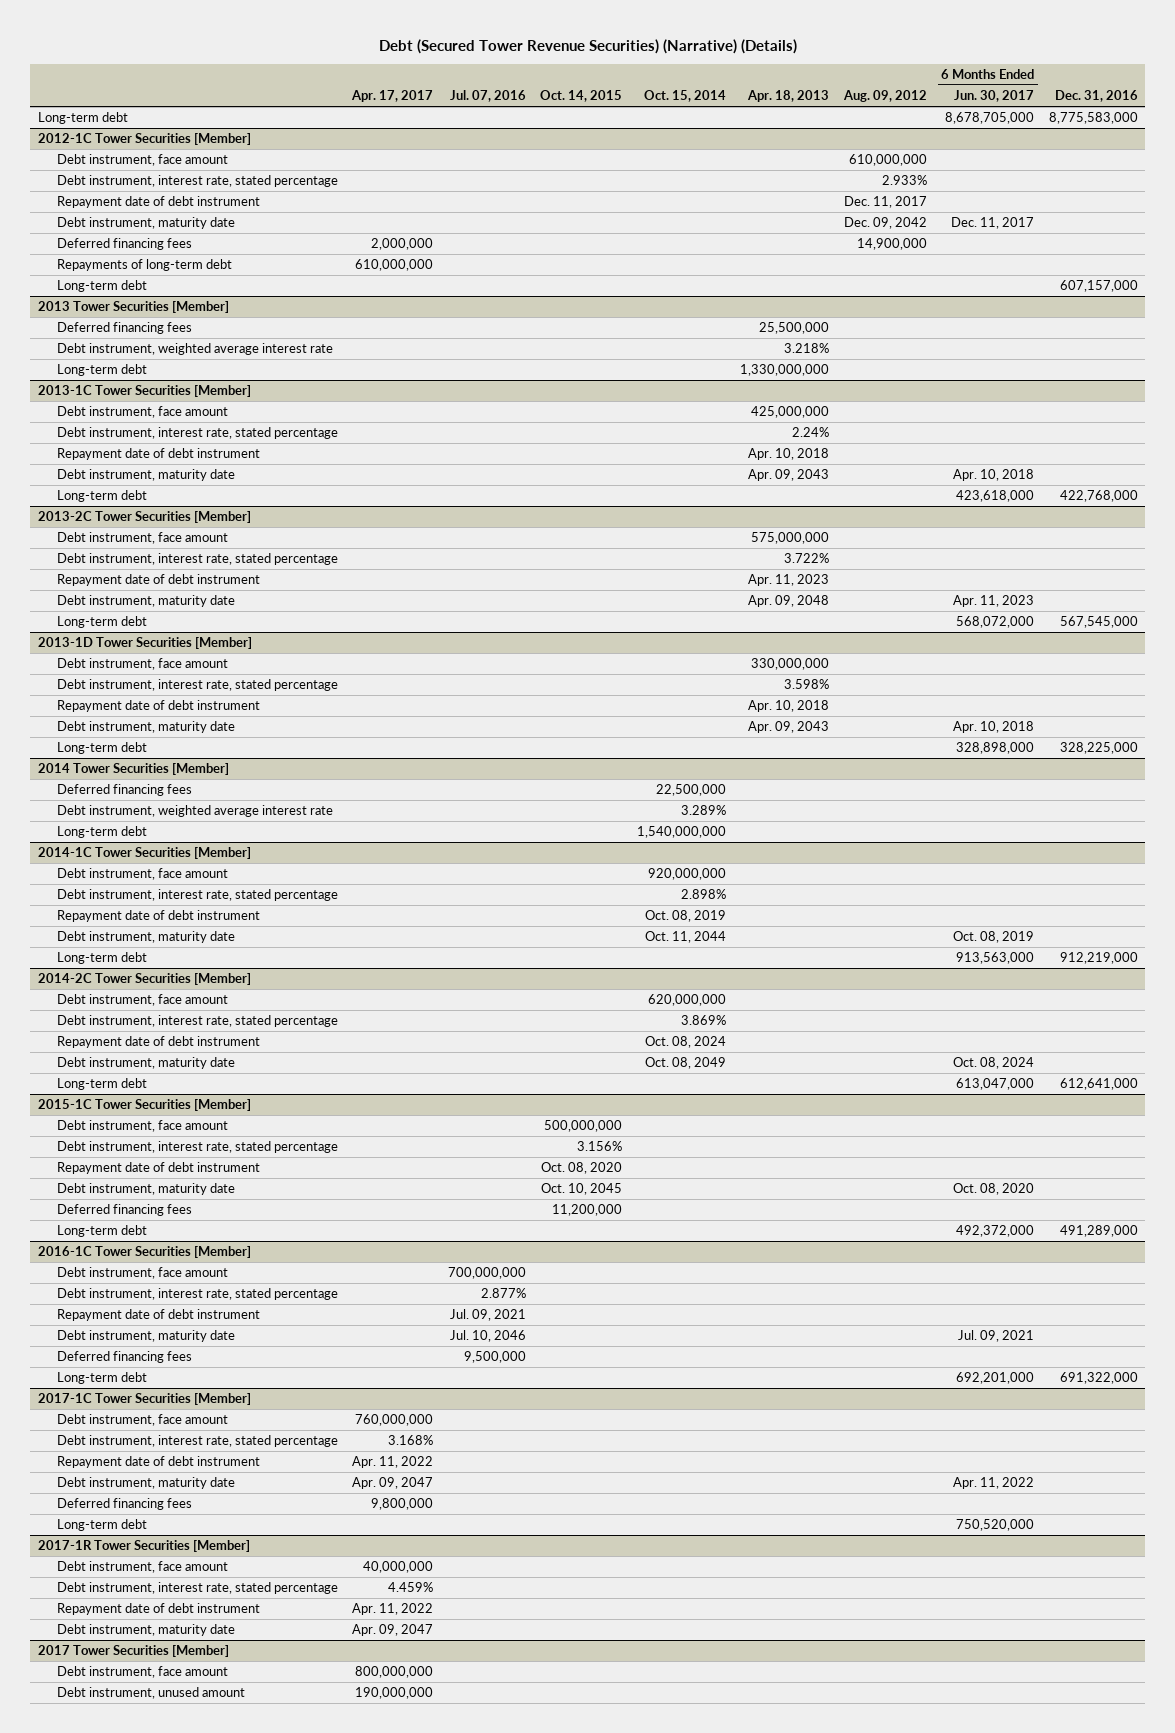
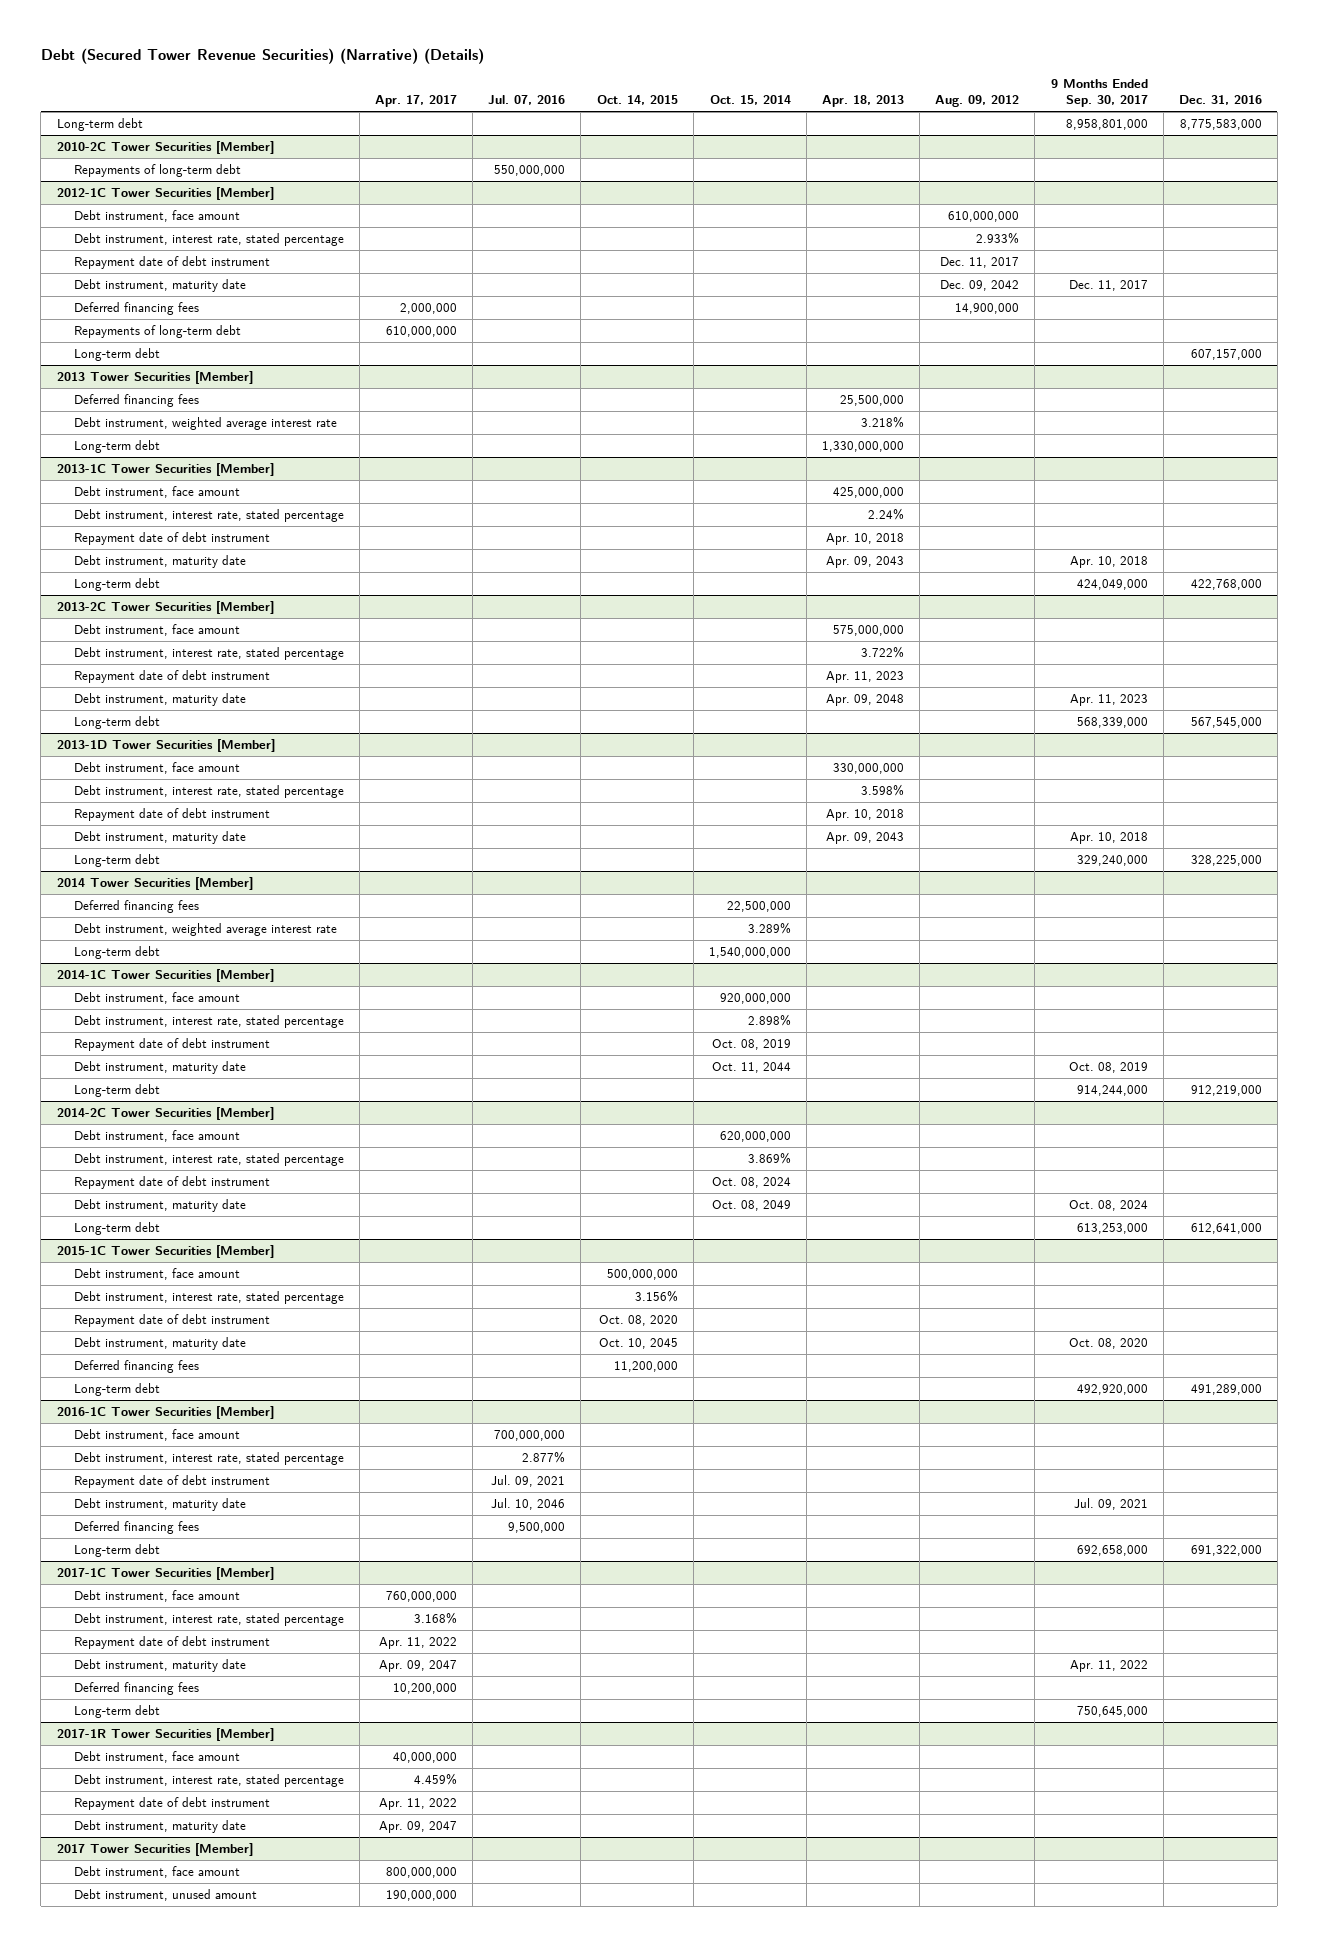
- | Apr. 17, 2017 | Jul. 07, 2016 | Oct. 14, 2015 | Oct. 15, 2014 | Apr. 18, 2013 | Aug. 09, 2012 | 6 Months Ended Jun. 30, 2017 | Dec. 31, 2016
+ | Apr. 17, 2017 | Jul. 07, 2016 | Oct. 14, 2015 | Oct. 15, 2014 | Apr. 18, 2013 | Aug. 09, 2012 | 9 Months Ended Sep. 30, 2017 | Dec. 31, 2016
+ 2010-2C Tower Securities [Member]
+ Repayments of long-term debt | | 550,000,000 | | | | | |
@ 2017-1C Tower Securities [Member]
- Deferred financing fees | 9,800,000 | | | | | | |
+ Deferred financing fees | 10,200,000 | | | | | | |

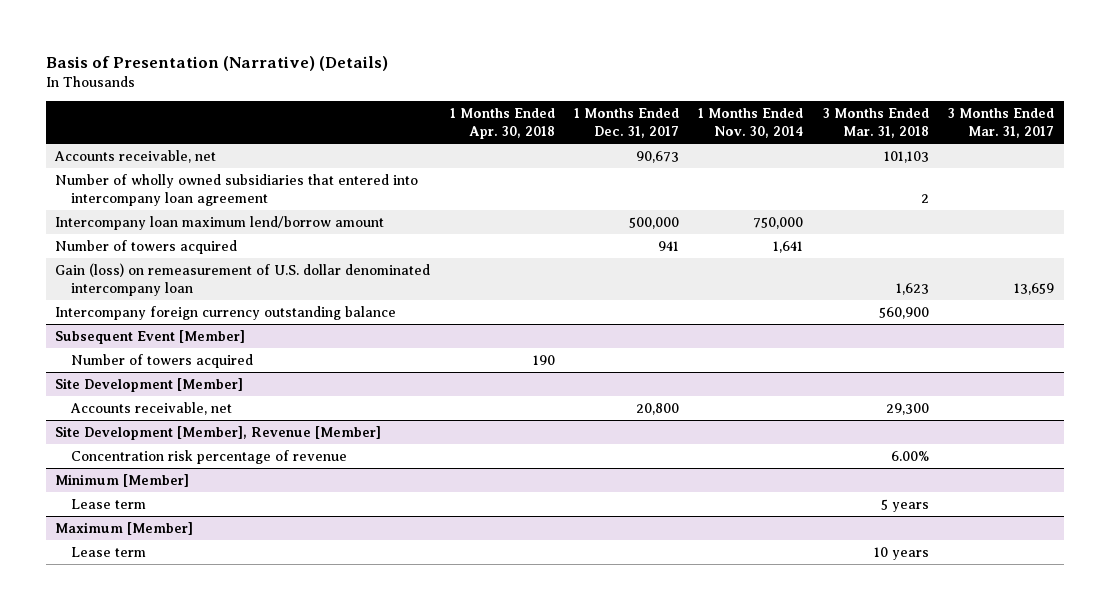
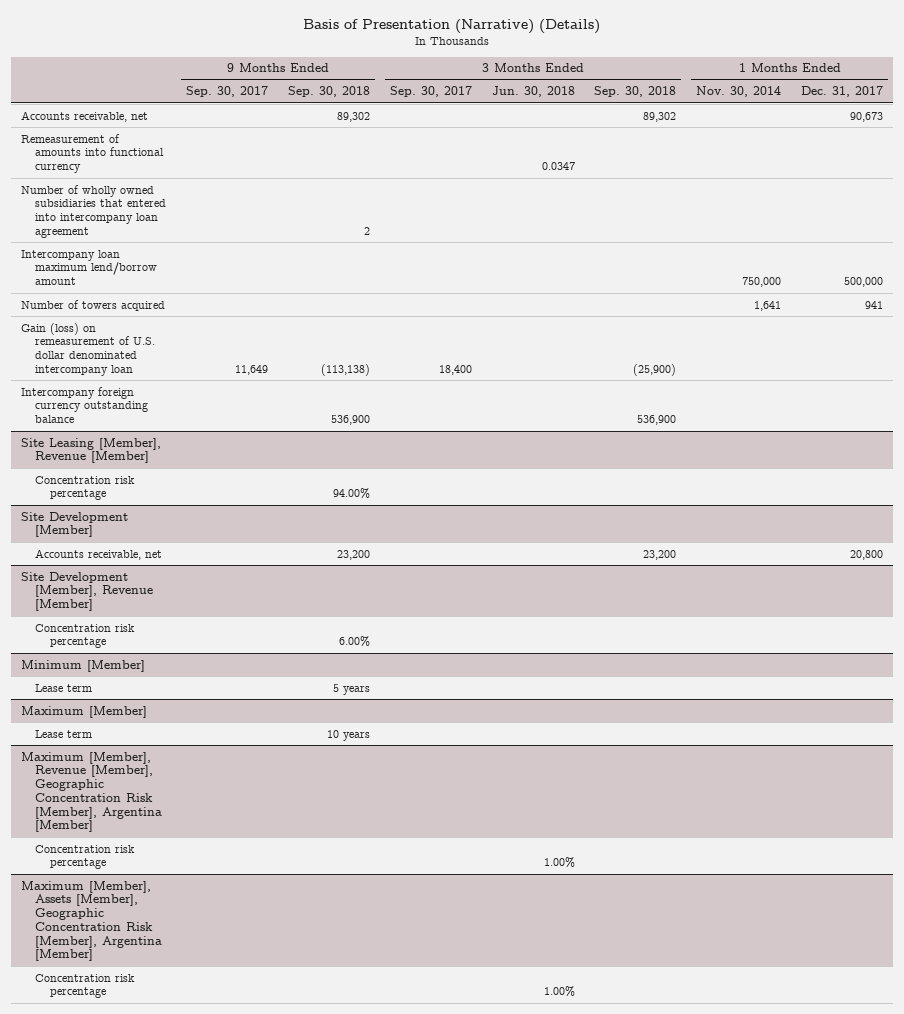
- | 1 Months Ended Apr. 30, 2018 | 1 Months Ended Dec. 31, 2017 | 1 Months Ended Nov. 30, 2014 | 3 Months Ended Mar. 31, 2018 | 3 Months Ended Mar. 31, 2017
+ | 9 Months Ended Sep. 30, 2017 | 9 Months Ended Sep. 30, 2018 | 3 Months Ended Sep. 30, 2017 | 3 Months Ended Jun. 30, 2018 | 3 Months Ended Sep. 30, 2018 | 1 Months Ended Nov. 30, 2014 | 1 Months Ended Dec. 31, 2017
+ Remeasurement of amounts into functional currency | | | | 0.0347 | | |
- Subsequent Event [Member]
- Number of towers acquired | 190 | | | |
+ Site Leasing [Member], Revenue [Member]
+ Concentration risk percentage | | 94.00% | | | | |
@ Site Development [Member], Revenue [Member]
- Concentration risk percentage of revenue | | | | 6.00% |
+ Concentration risk percentage | | 6.00% | | | | |
+ Maximum [Member], Revenue [Member], Geographic Concentration Risk [Member], Argentina [Member]
+ Concentration risk percentage | | | | 1.00% | | |
+ Maximum [Member], Assets [Member], Geographic Concentration Risk [Member], Argentina [Member]
+ Concentration risk percentage | | | | 1.00% | | |

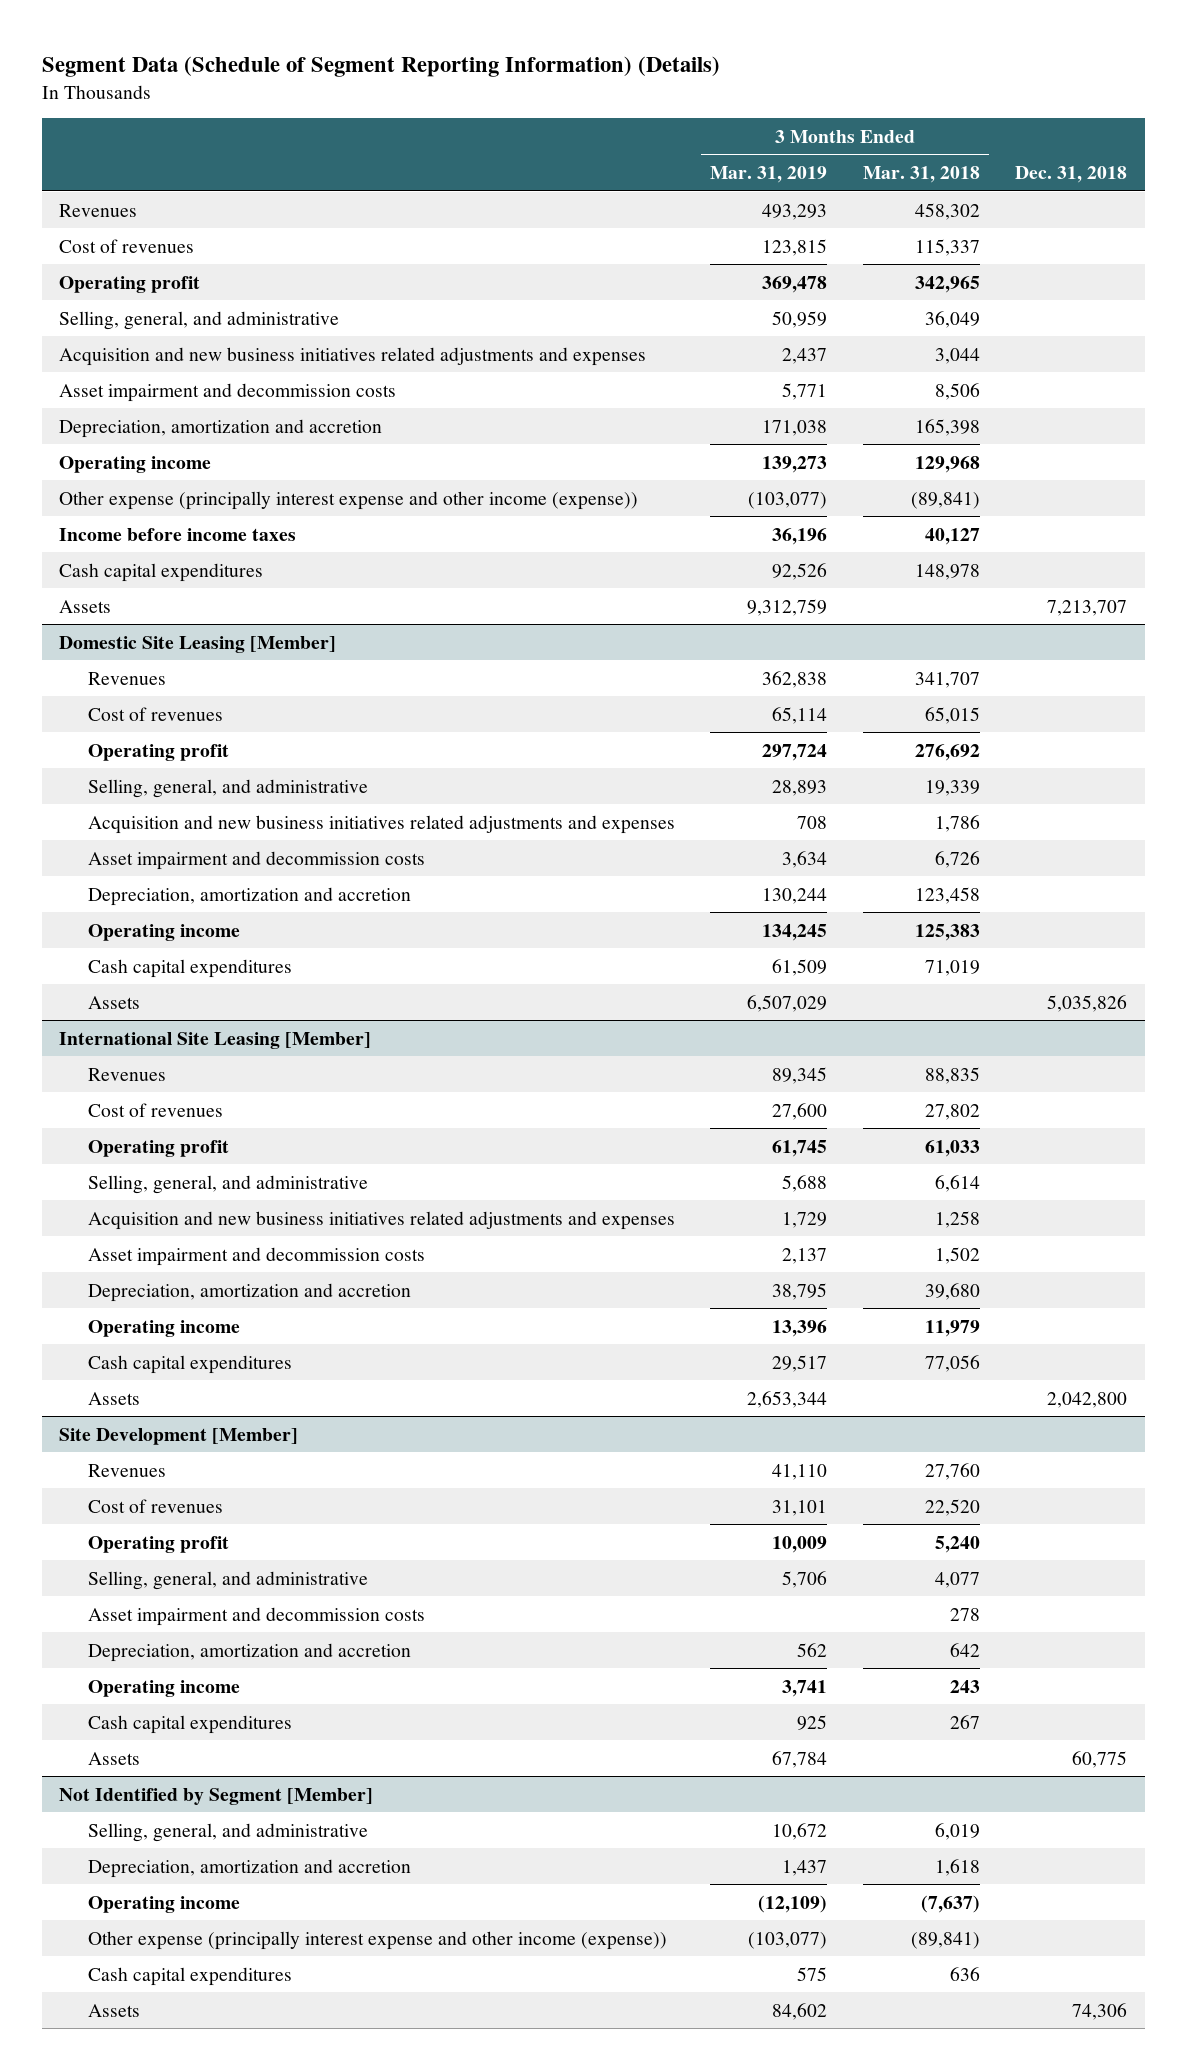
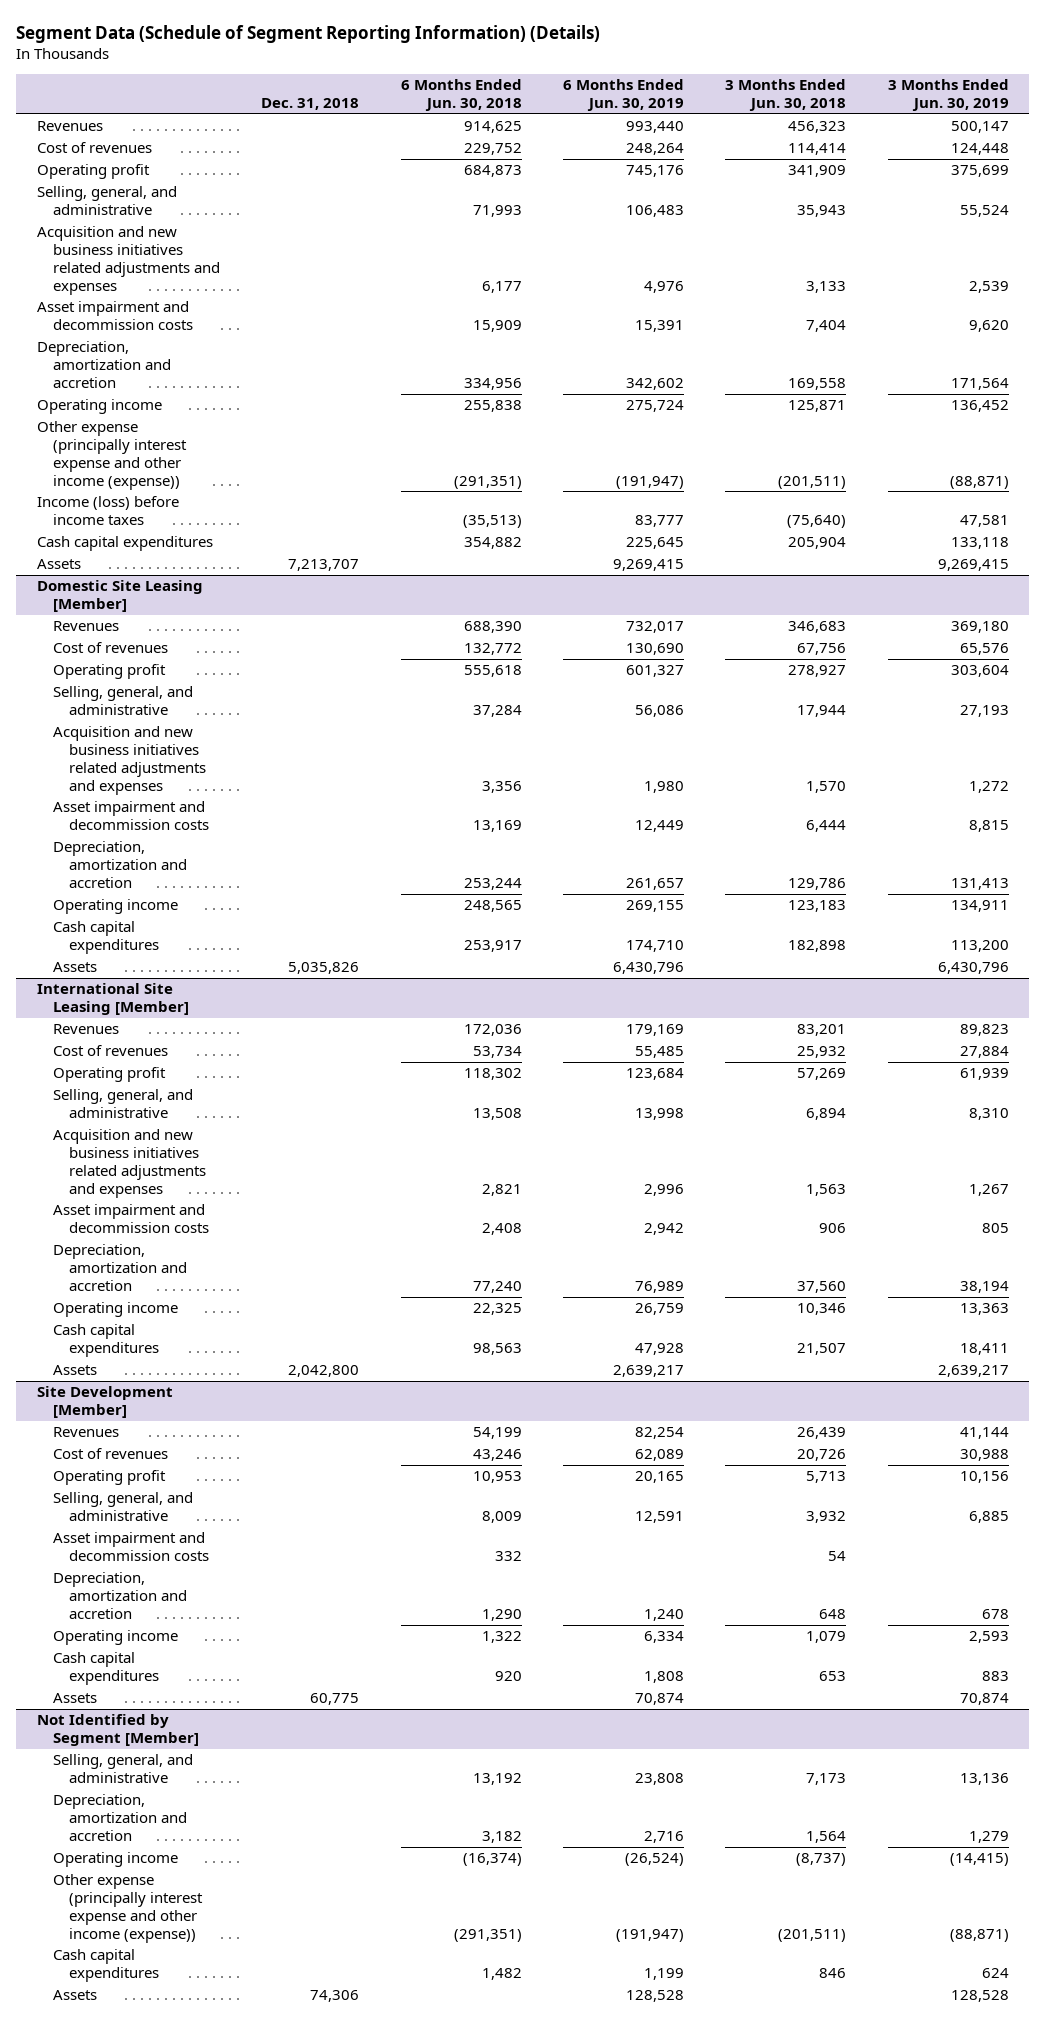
- | 3 Months Ended Mar. 31, 2019 | 3 Months Ended Mar. 31, 2018 | Dec. 31, 2018
+ | Dec. 31, 2018 | 6 Months Ended Jun. 30, 2018 | 6 Months Ended Jun. 30, 2019 | 3 Months Ended Jun. 30, 2018 | 3 Months Ended Jun. 30, 2019
- Income before income taxes | 36,196 | 40,127 |
+ Income (loss) before income taxes | | (35,513) | 83,777 | (75,640) | 47,581

